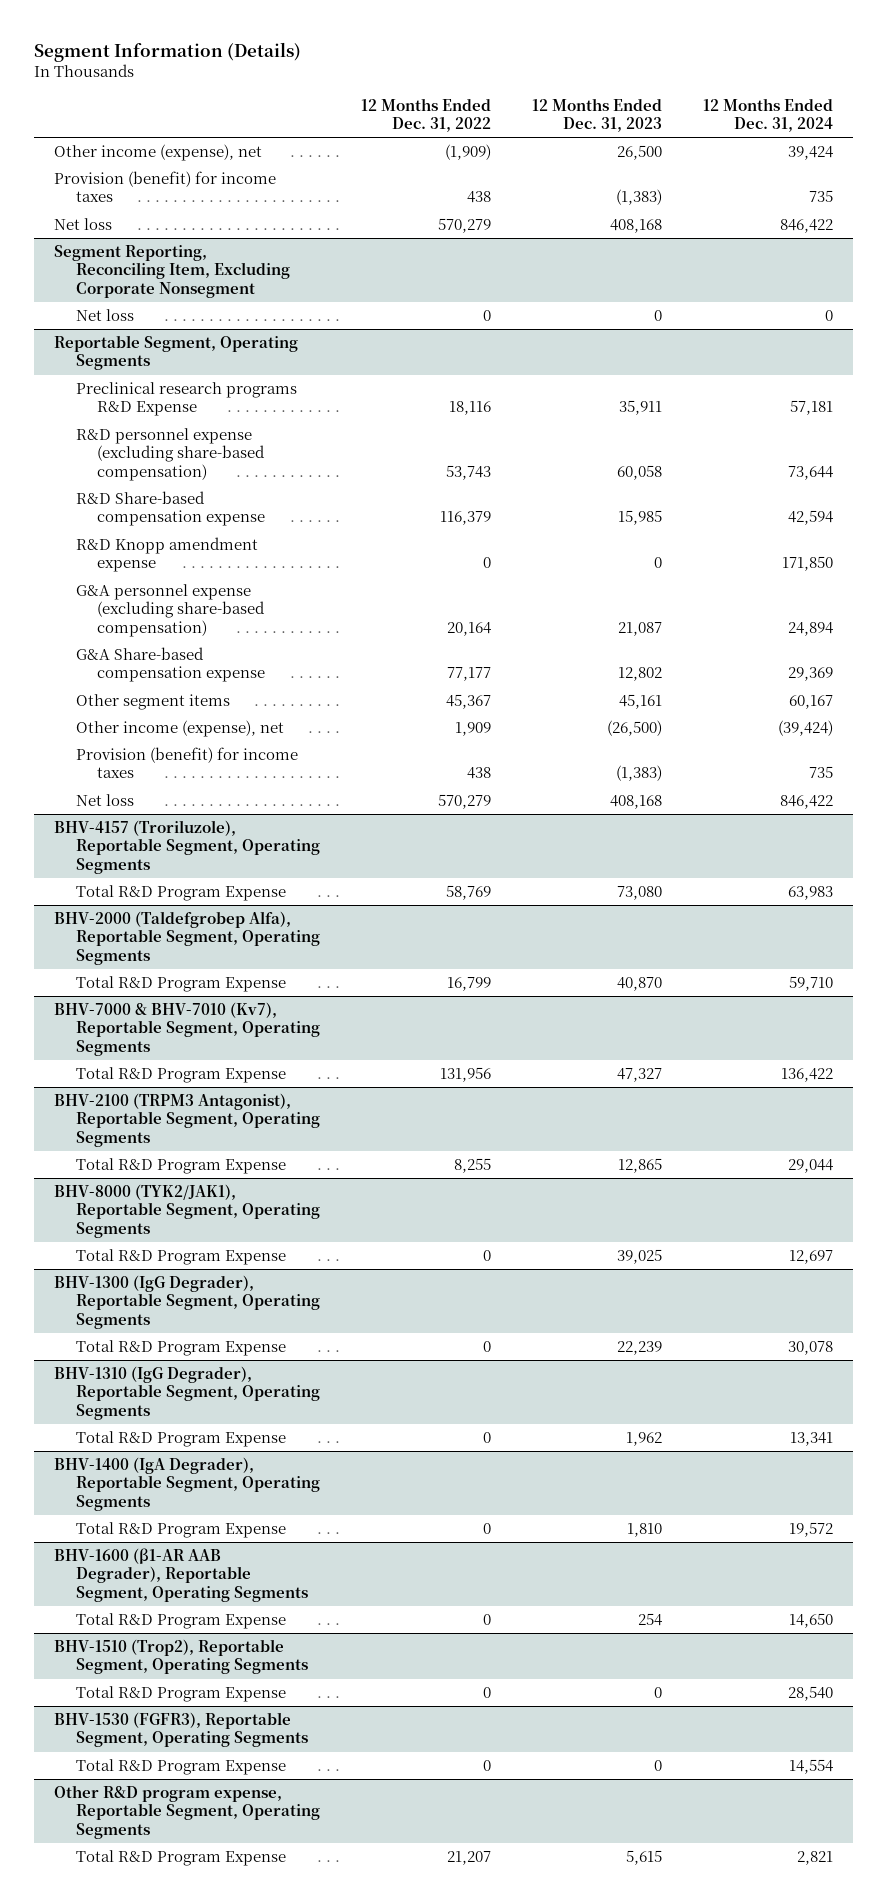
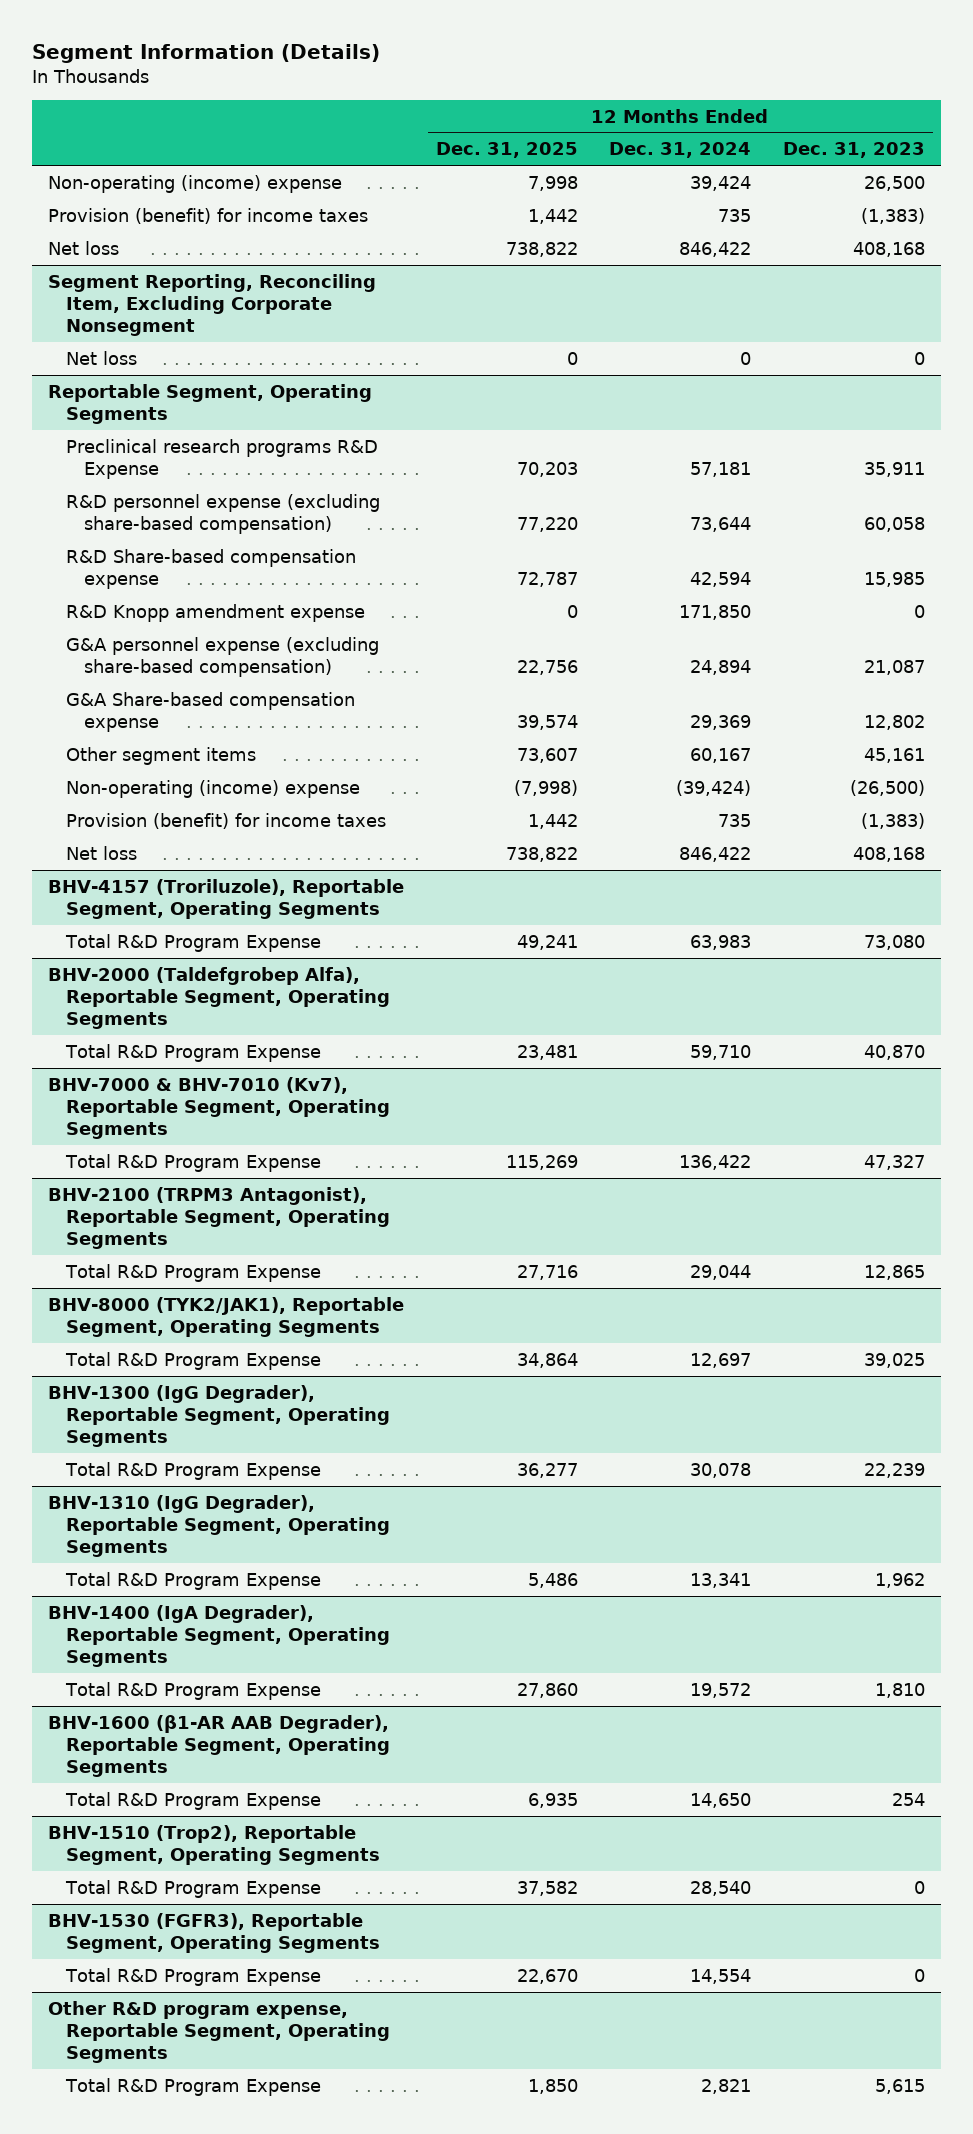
- | 12 Months Ended Dec. 31, 2022 | 12 Months Ended Dec. 31, 2023 | 12 Months Ended Dec. 31, 2024
+ | 12 Months Ended Dec. 31, 2025 | 12 Months Ended Dec. 31, 2024 | 12 Months Ended Dec. 31, 2023
- Other income (expense), net | (1,909) | 26,500 | 39,424
+ Non-operating (income) expense | 7,998 | 39,424 | 26,500
@ Reportable Segment, Operating Segments
- Other income (expense), net | 1,909 | (26,500) | (39,424)
+ Non-operating (income) expense | (7,998) | (39,424) | (26,500)

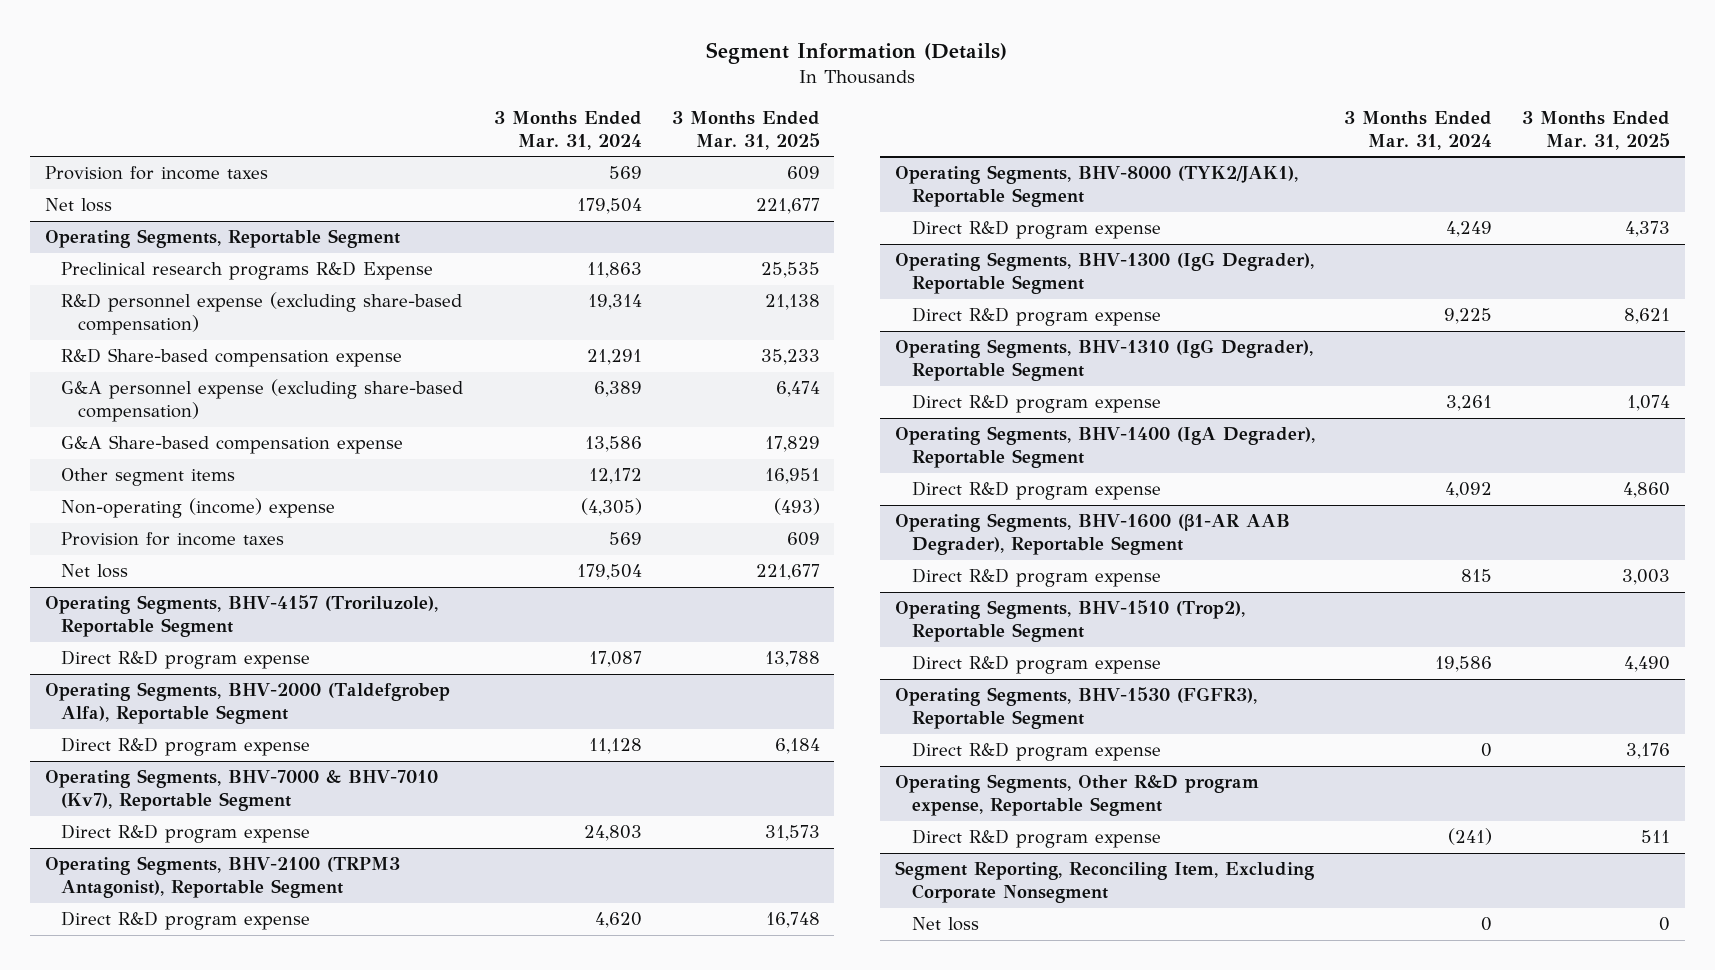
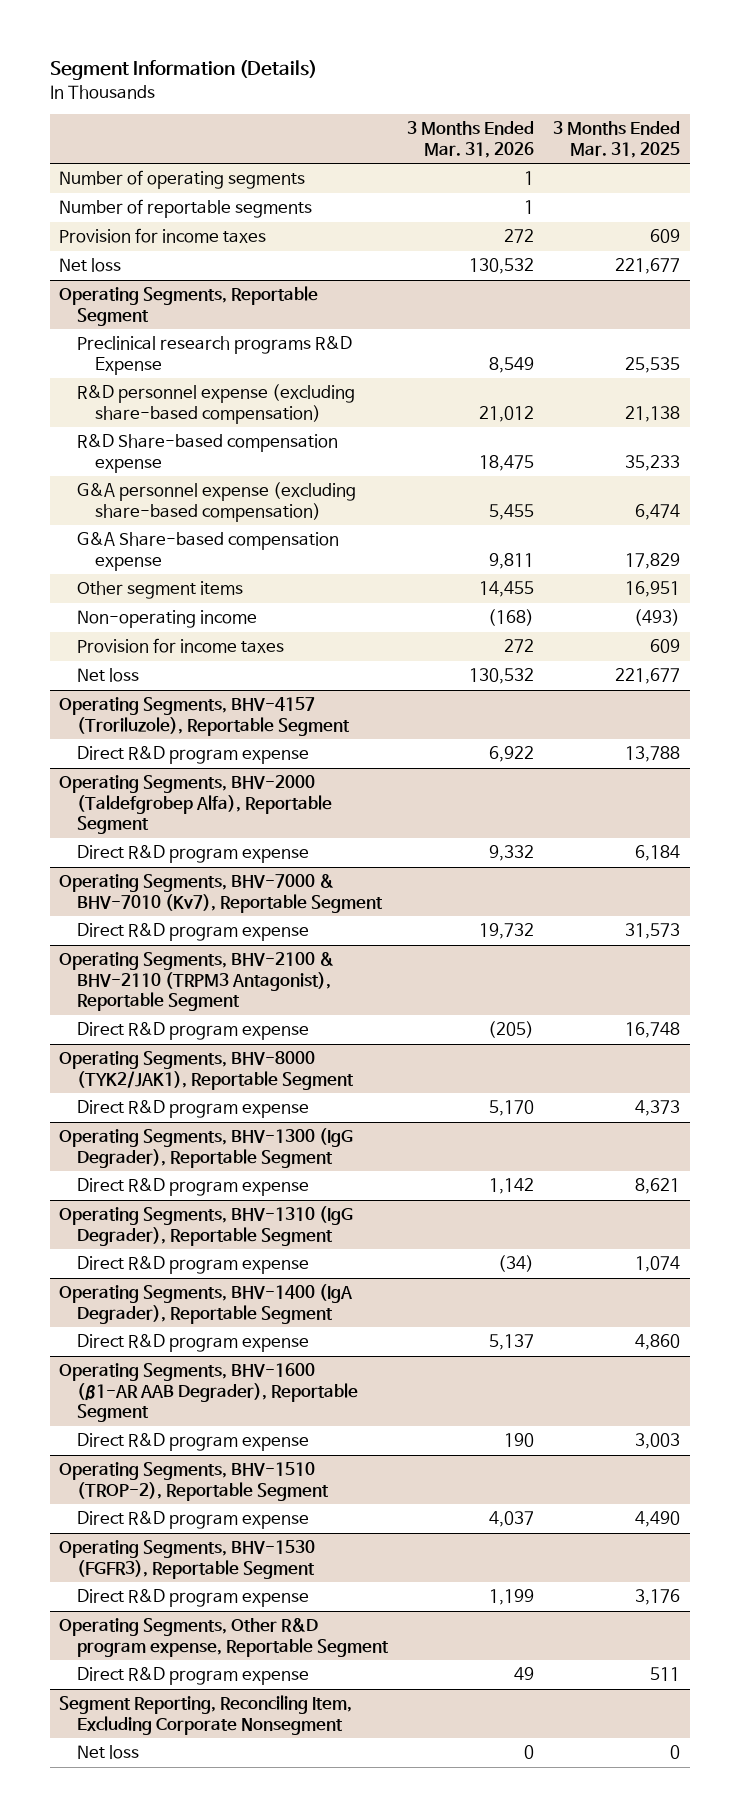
- | 3 Months Ended Mar. 31, 2024 | 3 Months Ended Mar. 31, 2025
+ | 3 Months Ended Mar. 31, 2026 | 3 Months Ended Mar. 31, 2025
+ Number of operating segments | 1 |
+ Number of reportable segments | 1 |
@ Operating Segments, Reportable Segment
- Non-operating (income) expense | (4,305) | (493)
+ Non-operating income | (168) | (493)
- Operating Segments, BHV-2100 (TRPM3 Antagonist), Reportable Segment
+ Operating Segments, BHV-2100 & BHV-2110 (TRPM3 Antagonist), Reportable Segment
- Operating Segments, BHV-1510 (Trop2), Reportable Segment
+ Operating Segments, BHV-1510 (TROP-2), Reportable Segment

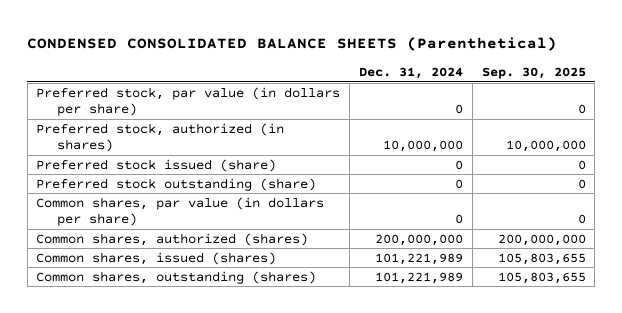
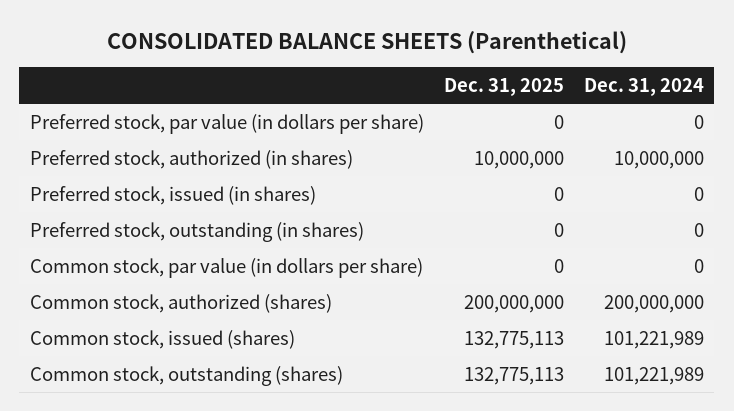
- CONDENSED CONSOLIDATED BALANCE SHEETS (Parenthetical)
+ CONSOLIDATED BALANCE SHEETS (Parenthetical)
- | Dec. 31, 2024 | Sep. 30, 2025
+ | Dec. 31, 2025 | Dec. 31, 2024
- Preferred stock issued (share) | 0 | 0
- Preferred stock outstanding (share) | 0 | 0
- Common shares, par value (in dollars per share) | 0 | 0
- Common shares, authorized (shares) | 200,000,000 | 200,000,000
- Common shares, issued (shares) | 101,221,989 | 105,803,655
- Common shares, outstanding (shares) | 101,221,989 | 105,803,655
+ Preferred stock, issued (in shares) | 0 | 0
+ Preferred stock, outstanding (in shares) | 0 | 0
+ Common stock, par value (in dollars per share) | 0 | 0
+ Common stock, authorized (shares) | 200,000,000 | 200,000,000
+ Common stock, issued (shares) | 132,775,113 | 101,221,989
+ Common stock, outstanding (shares) | 132,775,113 | 101,221,989

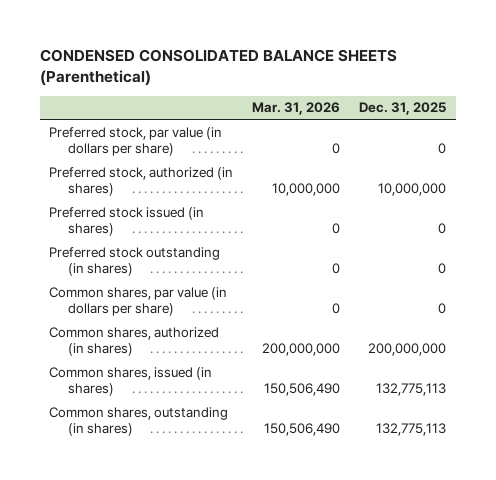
- CONSOLIDATED BALANCE SHEETS (Parenthetical)
+ CONDENSED CONSOLIDATED BALANCE SHEETS (Parenthetical)
- | Dec. 31, 2025 | Dec. 31, 2024
+ | Mar. 31, 2026 | Dec. 31, 2025
- Preferred stock, issued (in shares) | 0 | 0
- Preferred stock, outstanding (in shares) | 0 | 0
- Common stock, par value (in dollars per share) | 0 | 0
- Common stock, authorized (shares) | 200,000,000 | 200,000,000
- Common stock, issued (shares) | 132,775,113 | 101,221,989
- Common stock, outstanding (shares) | 132,775,113 | 101,221,989
+ Preferred stock issued (in shares) | 0 | 0
+ Preferred stock outstanding (in shares) | 0 | 0
+ Common shares, par value (in dollars per share) | 0 | 0
+ Common shares, authorized (in shares) | 200,000,000 | 200,000,000
+ Common shares, issued (in shares) | 150,506,490 | 132,775,113
+ Common shares, outstanding (in shares) | 150,506,490 | 132,775,113

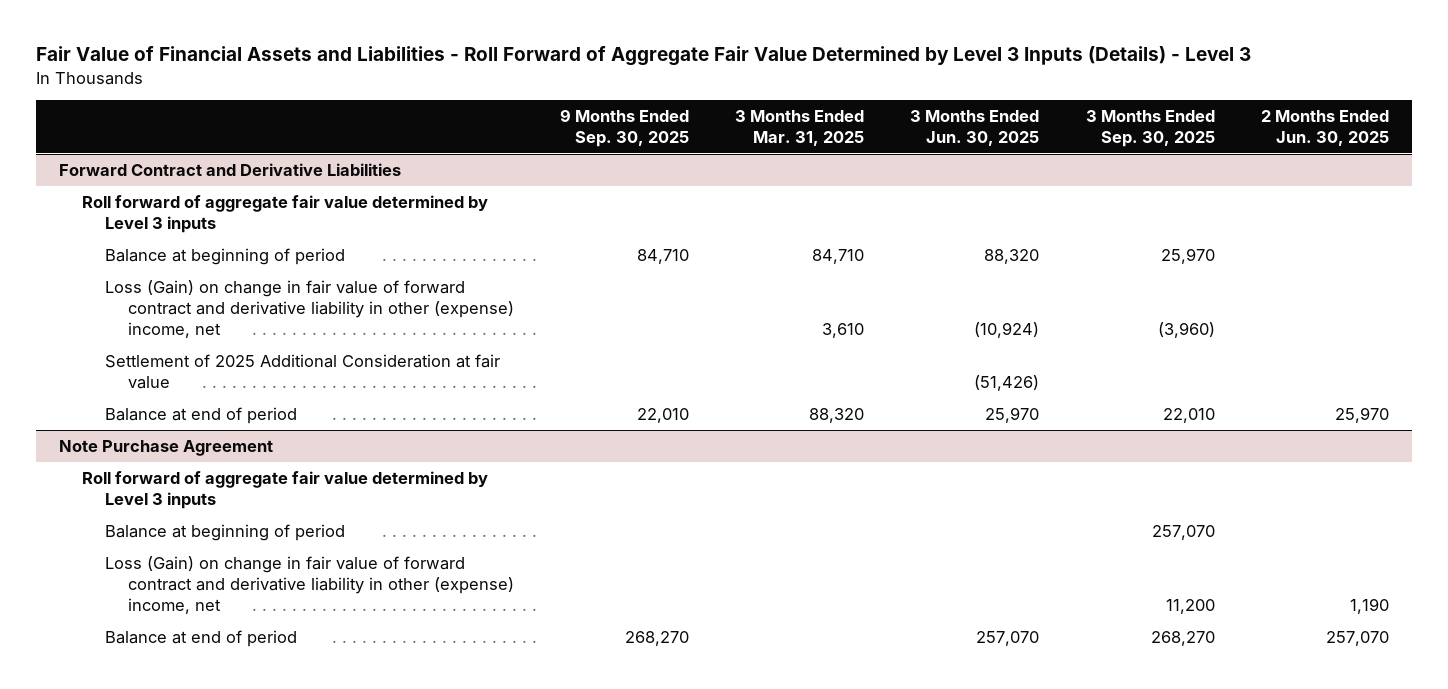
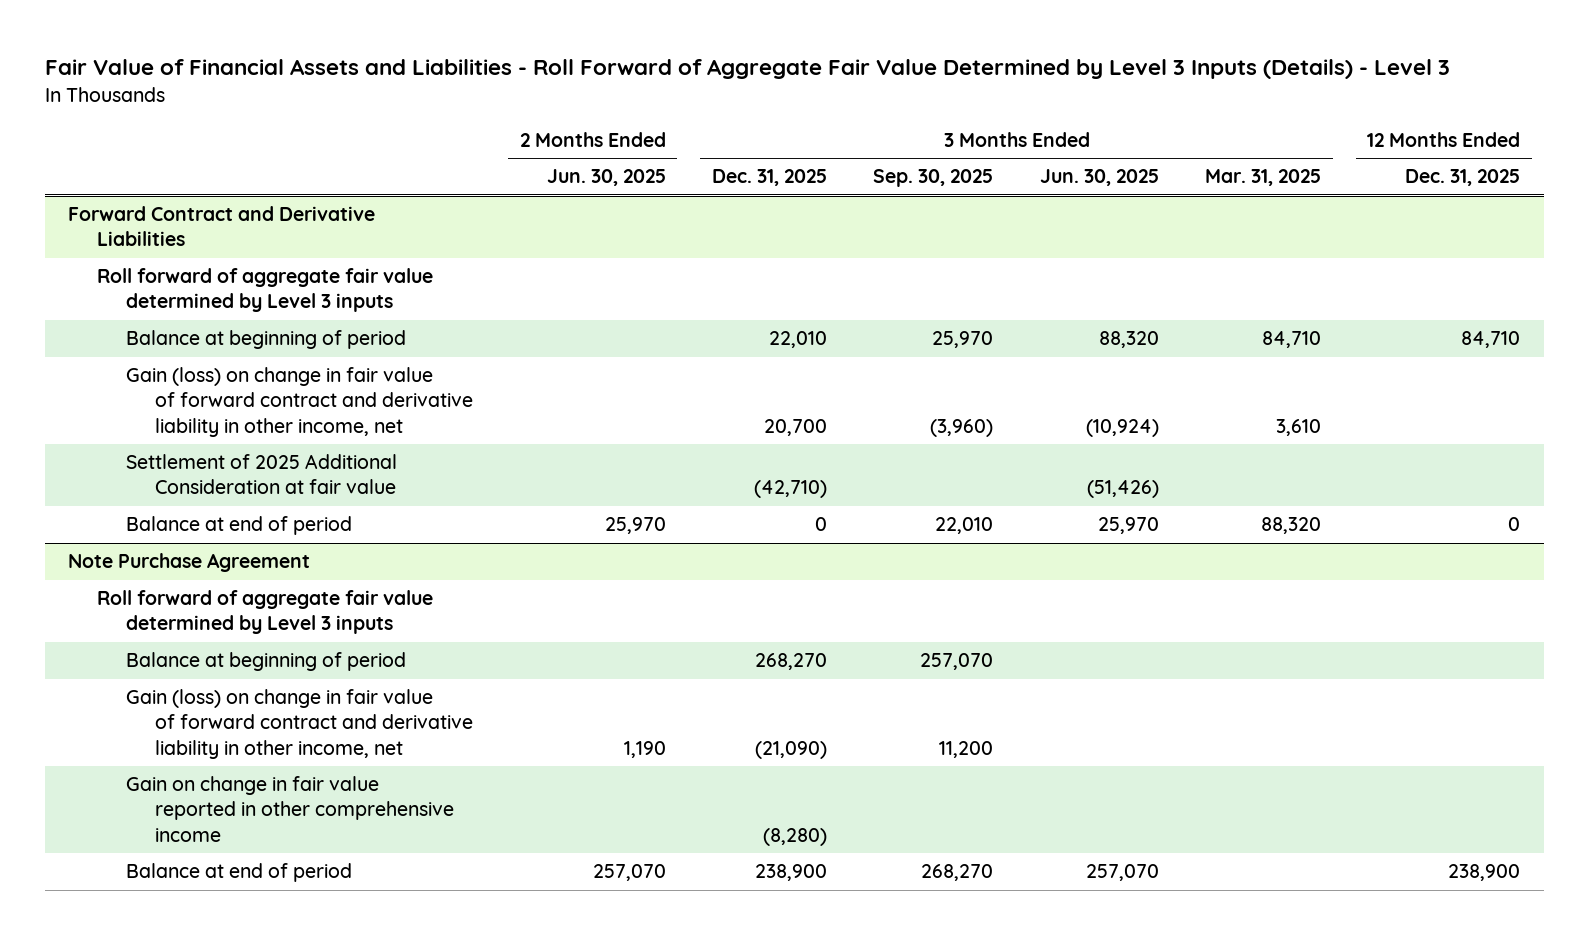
- | 9 Months Ended Sep. 30, 2025 | 3 Months Ended Mar. 31, 2025 | 3 Months Ended Jun. 30, 2025 | 3 Months Ended Sep. 30, 2025 | 2 Months Ended Jun. 30, 2025
+ | 2 Months Ended Jun. 30, 2025 | 3 Months Ended Dec. 31, 2025 | 3 Months Ended Sep. 30, 2025 | 3 Months Ended Jun. 30, 2025 | 3 Months Ended Mar. 31, 2025 | 12 Months Ended Dec. 31, 2025
@ Forward Contract and Derivative Liabilities
- Loss (Gain) on change in fair value of forward contract and derivative liability in other (expense) income, net | | 3,610 | (10,924) | (3,960) |
+ Gain (loss) on change in fair value of forward contract and derivative liability in other income, net | | 20,700 | (3,960) | (10,924) | 3,610 |
@ Note Purchase Agreement
- Loss (Gain) on change in fair value of forward contract and derivative liability in other (expense) income, net | | | | 11,200 | 1,190
+ Gain (loss) on change in fair value of forward contract and derivative liability in other income, net | 1,190 | (21,090) | 11,200 | | |
+ Gain on change in fair value reported in other comprehensive income | | (8,280) | | | |

